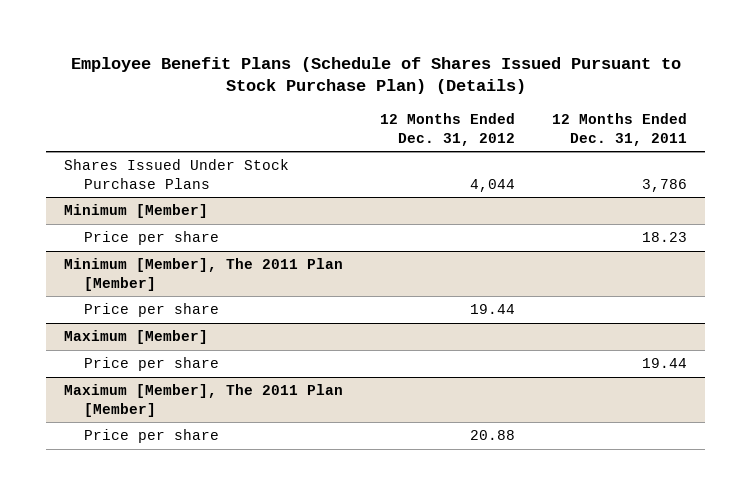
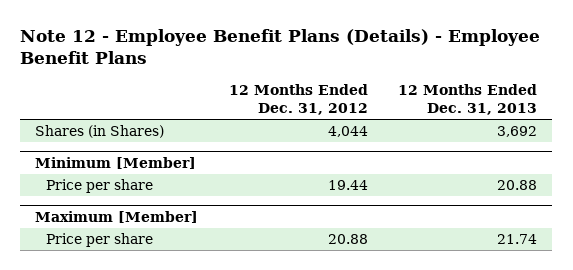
- Employee Benefit Plans (Schedule of Shares Issued Pursuant to Stock Purchase Plan) (Details)
+ Note 12 - Employee Benefit Plans (Details) - Employee Benefit Plans
- | 12 Months Ended Dec. 31, 2012 | 12 Months Ended Dec. 31, 2011
+ | 12 Months Ended Dec. 31, 2012 | 12 Months Ended Dec. 31, 2013
- Shares Issued Under Stock Purchase Plans | 4,044 | 3,786
+ Shares (in Shares) | 4,044 | 3,692
@ Minimum [Member]
- Price per share | | 18.23
- Minimum [Member], The 2011 Plan [Member]
@ Maximum [Member]
- Price per share | | 19.44
- Maximum [Member], The 2011 Plan [Member]

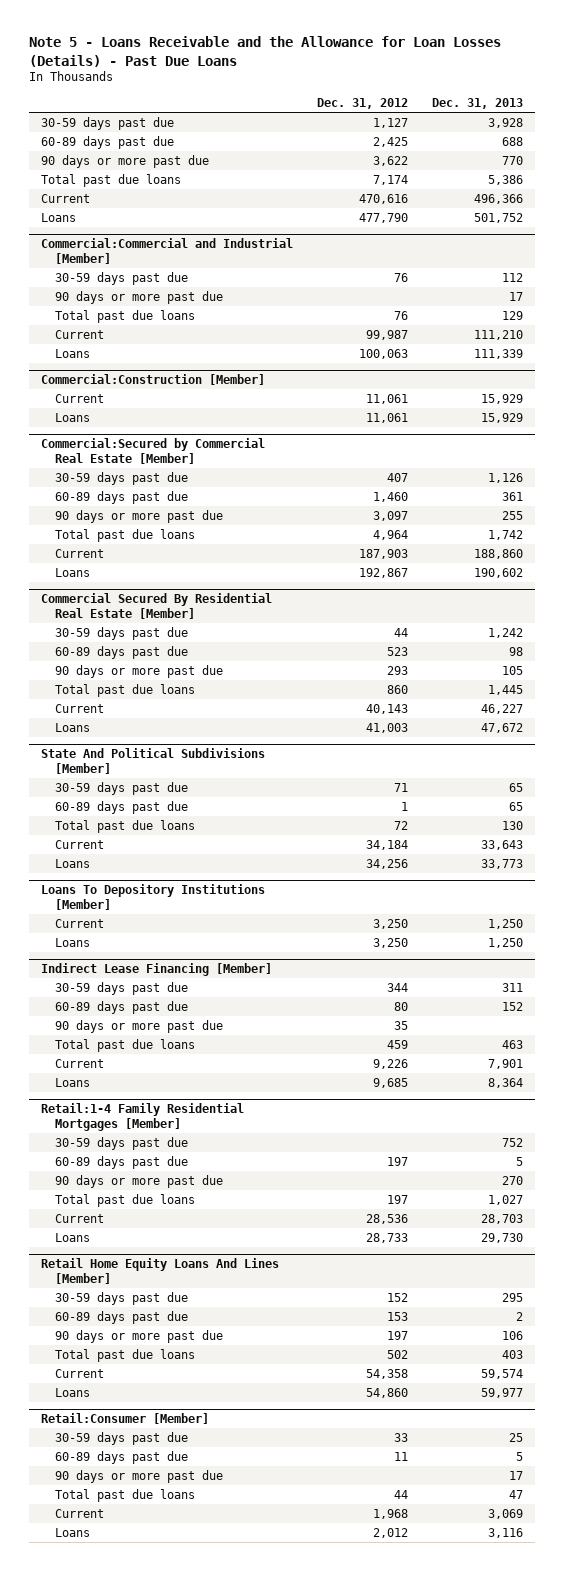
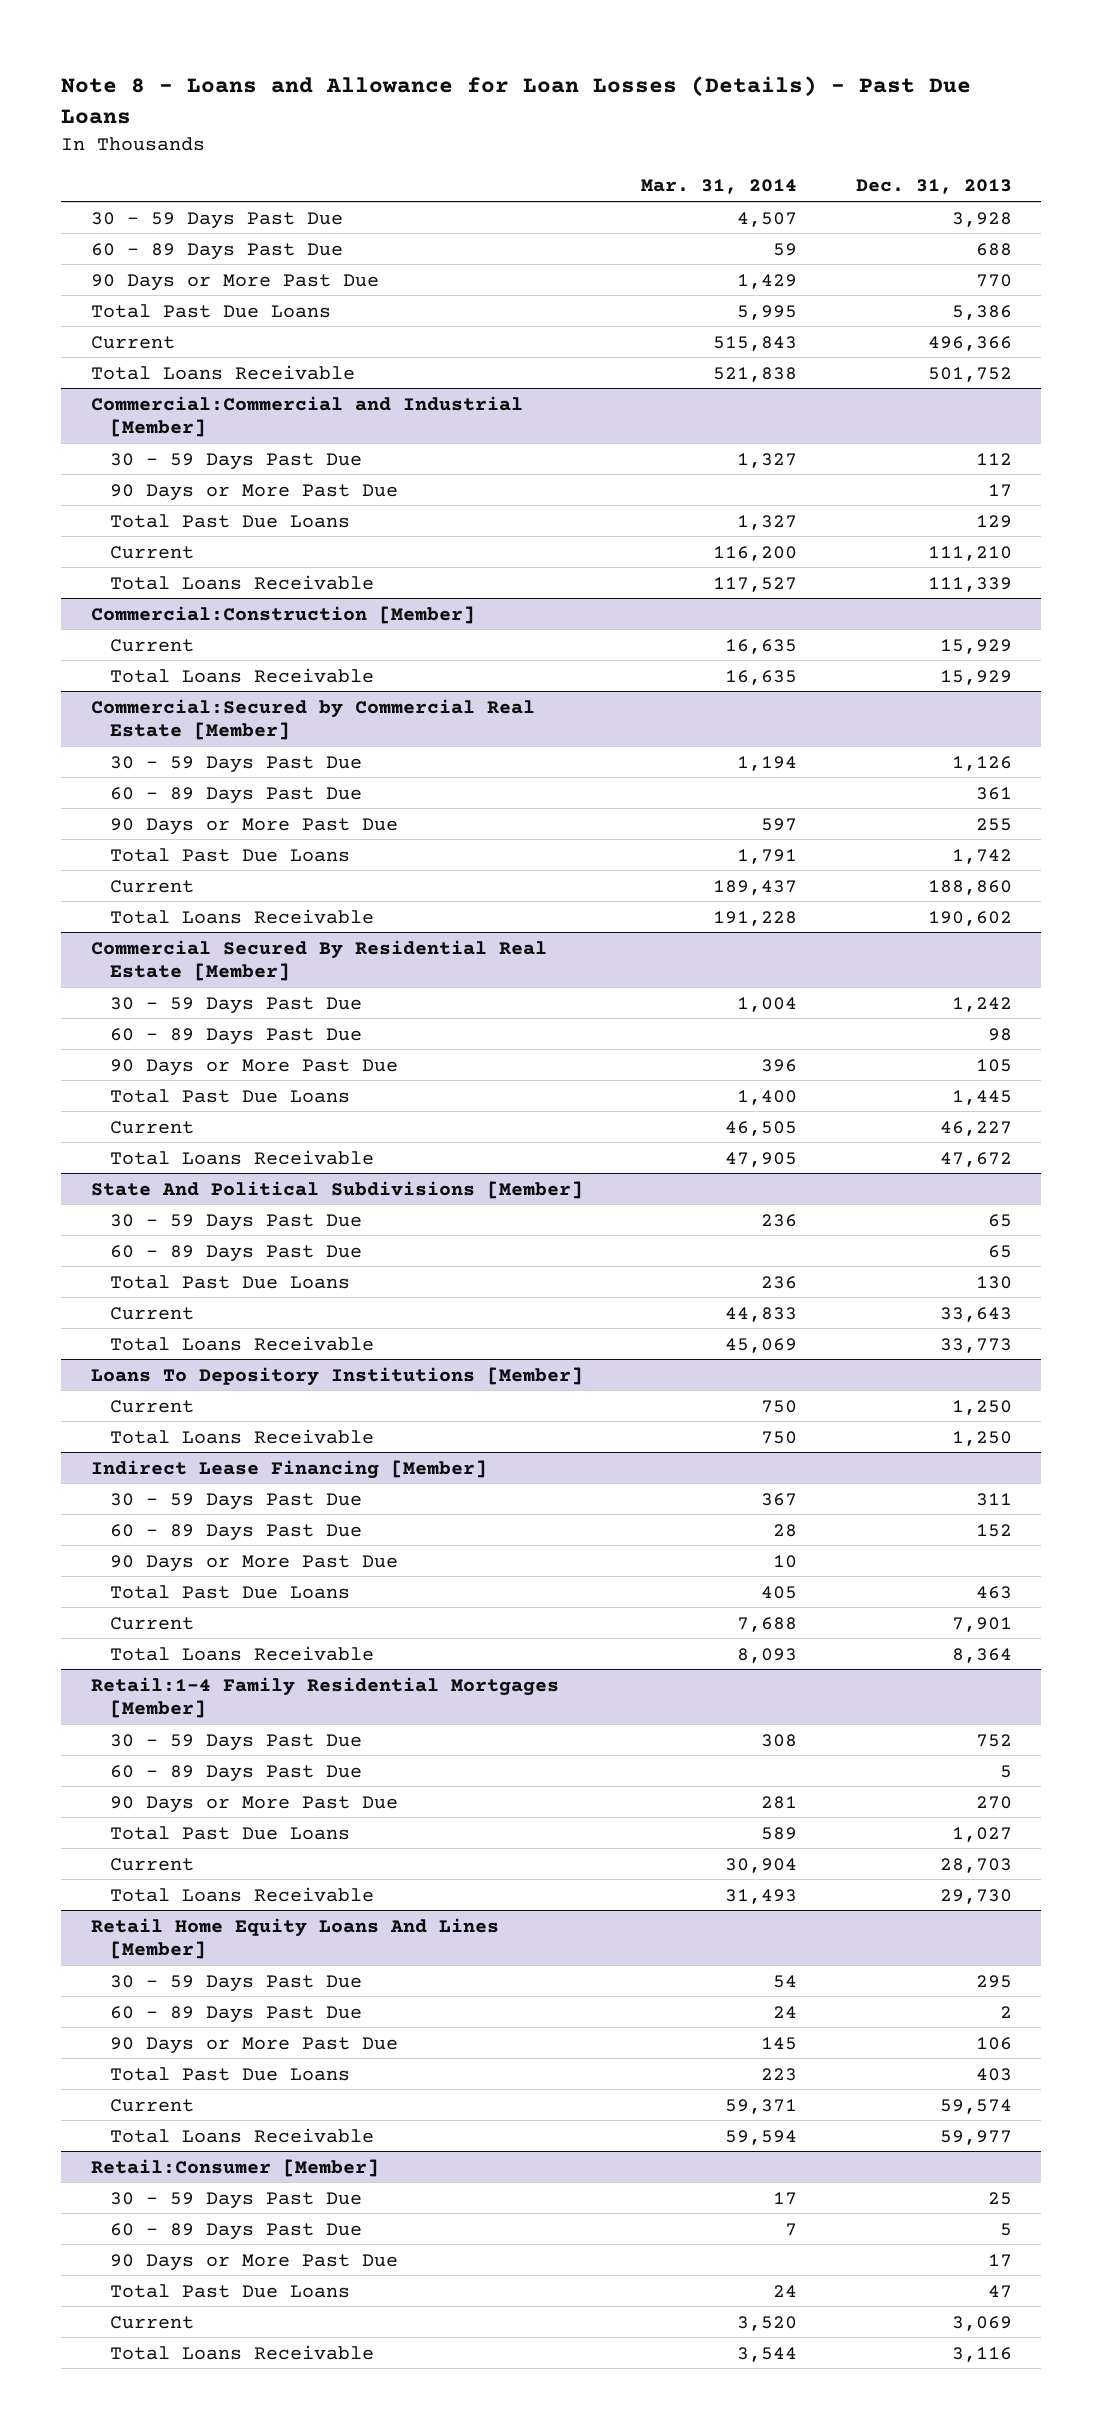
- Note 5 - Loans Receivable and the Allowance for Loan Losses (Details) - Past Due Loans
+ Note 8 - Loans and Allowance for Loan Losses (Details) - Past Due Loans
- | Dec. 31, 2012 | Dec. 31, 2013
+ | Mar. 31, 2014 | Dec. 31, 2013
- 30-59 days past due | 1,127 | 3,928
- 60-89 days past due | 2,425 | 688
- 90 days or more past due | 3,622 | 770
- Total past due loans | 7,174 | 5,386
+ 30 - 59 Days Past Due | 4,507 | 3,928
+ 60 - 89 Days Past Due | 59 | 688
+ 90 Days or More Past Due | 1,429 | 770
+ Total Past Due Loans | 5,995 | 5,386
- Loans | 477,790 | 501,752
+ Total Loans Receivable | 521,838 | 501,752
@ Commercial:Commercial and Industrial [Member]
- 30-59 days past due | 76 | 112
- 90 days or more past due | | 17
- Total past due loans | 76 | 129
+ 30 - 59 Days Past Due | 1,327 | 112
+ 90 Days or More Past Due | | 17
+ Total Past Due Loans | 1,327 | 129
- Loans | 100,063 | 111,339
+ Total Loans Receivable | 117,527 | 111,339
@ Commercial:Construction [Member]
- Loans | 11,061 | 15,929
+ Total Loans Receivable | 16,635 | 15,929
@ Commercial:Secured by Commercial Real Estate [Member]
- 30-59 days past due | 407 | 1,126
- 60-89 days past due | 1,460 | 361
- 90 days or more past due | 3,097 | 255
- Total past due loans | 4,964 | 1,742
+ 30 - 59 Days Past Due | 1,194 | 1,126
+ 60 - 89 Days Past Due | | 361
+ 90 Days or More Past Due | 597 | 255
+ Total Past Due Loans | 1,791 | 1,742
- Loans | 192,867 | 190,602
+ Total Loans Receivable | 191,228 | 190,602
@ Commercial Secured By Residential Real Estate [Member]
- 30-59 days past due | 44 | 1,242
- 60-89 days past due | 523 | 98
- 90 days or more past due | 293 | 105
- Total past due loans | 860 | 1,445
+ 30 - 59 Days Past Due | 1,004 | 1,242
+ 60 - 89 Days Past Due | | 98
+ 90 Days or More Past Due | 396 | 105
+ Total Past Due Loans | 1,400 | 1,445
- Loans | 41,003 | 47,672
+ Total Loans Receivable | 47,905 | 47,672
@ State And Political Subdivisions [Member]
- 30-59 days past due | 71 | 65
- 60-89 days past due | 1 | 65
- Total past due loans | 72 | 130
+ 30 - 59 Days Past Due | 236 | 65
+ 60 - 89 Days Past Due | | 65
+ Total Past Due Loans | 236 | 130
- Loans | 34,256 | 33,773
+ Total Loans Receivable | 45,069 | 33,773
@ Loans To Depository Institutions [Member]
- Loans | 3,250 | 1,250
+ Total Loans Receivable | 750 | 1,250
@ Indirect Lease Financing [Member]
- 30-59 days past due | 344 | 311
- 60-89 days past due | 80 | 152
- 90 days or more past due | 35 |
- Total past due loans | 459 | 463
+ 30 - 59 Days Past Due | 367 | 311
+ 60 - 89 Days Past Due | 28 | 152
+ 90 Days or More Past Due | 10 |
+ Total Past Due Loans | 405 | 463
- Loans | 9,685 | 8,364
+ Total Loans Receivable | 8,093 | 8,364
@ Retail:1-4 Family Residential Mortgages [Member]
- 30-59 days past due | | 752
- 60-89 days past due | 197 | 5
- 90 days or more past due | | 270
- Total past due loans | 197 | 1,027
+ 30 - 59 Days Past Due | 308 | 752
+ 60 - 89 Days Past Due | | 5
+ 90 Days or More Past Due | 281 | 270
+ Total Past Due Loans | 589 | 1,027
- Loans | 28,733 | 29,730
+ Total Loans Receivable | 31,493 | 29,730
@ Retail Home Equity Loans And Lines [Member]
- 30-59 days past due | 152 | 295
- 60-89 days past due | 153 | 2
- 90 days or more past due | 197 | 106
- Total past due loans | 502 | 403
+ 30 - 59 Days Past Due | 54 | 295
+ 60 - 89 Days Past Due | 24 | 2
+ 90 Days or More Past Due | 145 | 106
+ Total Past Due Loans | 223 | 403
- Loans | 54,860 | 59,977
+ Total Loans Receivable | 59,594 | 59,977
@ Retail:Consumer [Member]
- 30-59 days past due | 33 | 25
- 60-89 days past due | 11 | 5
- 90 days or more past due | | 17
- Total past due loans | 44 | 47
+ 30 - 59 Days Past Due | 17 | 25
+ 60 - 89 Days Past Due | 7 | 5
+ 90 Days or More Past Due | | 17
+ Total Past Due Loans | 24 | 47
- Loans | 2,012 | 3,116
+ Total Loans Receivable | 3,544 | 3,116

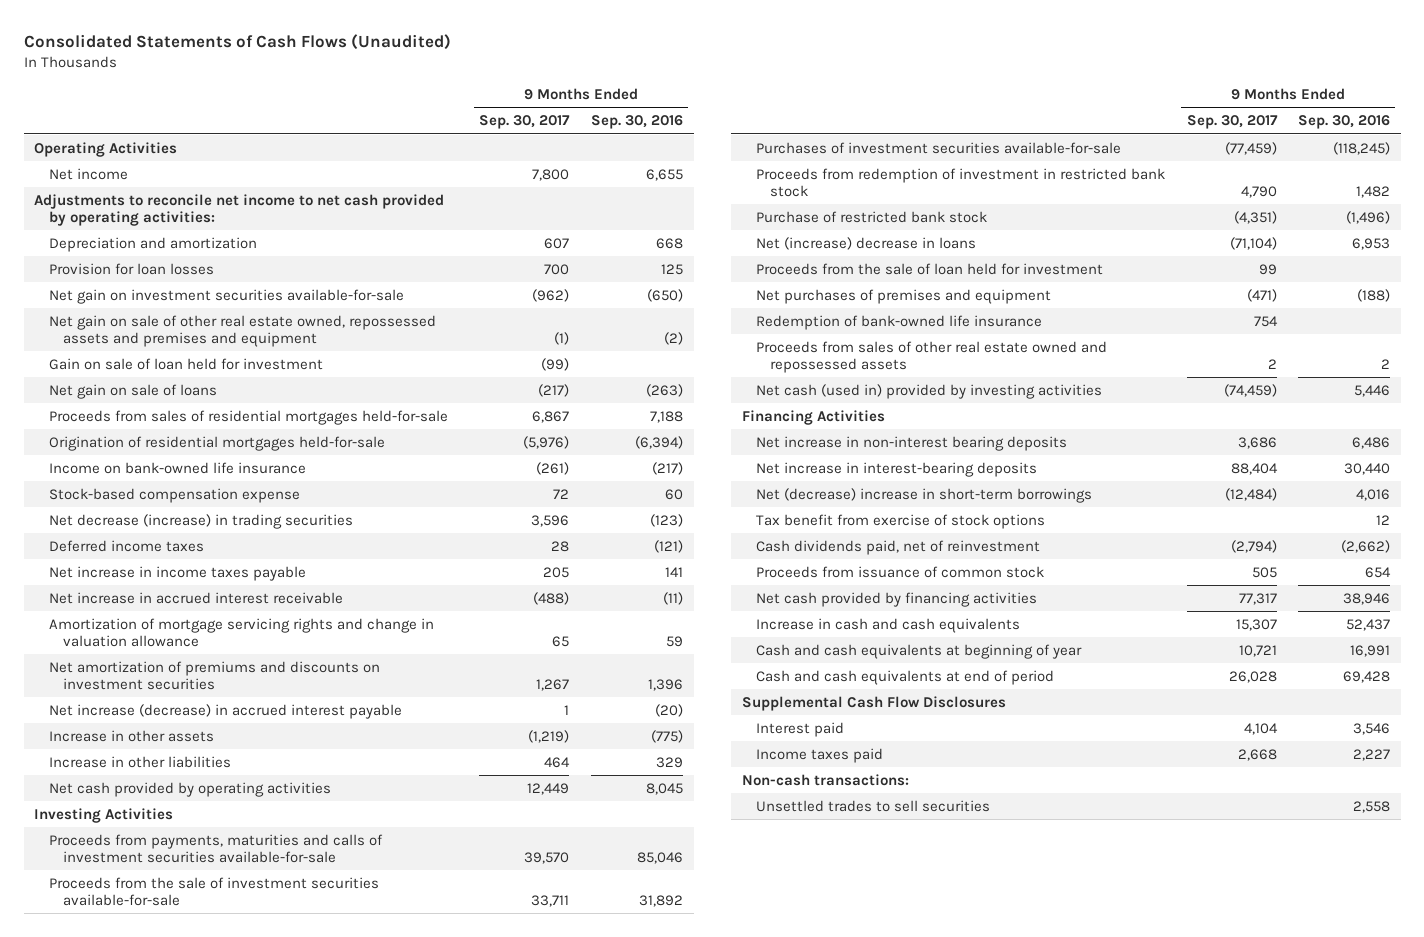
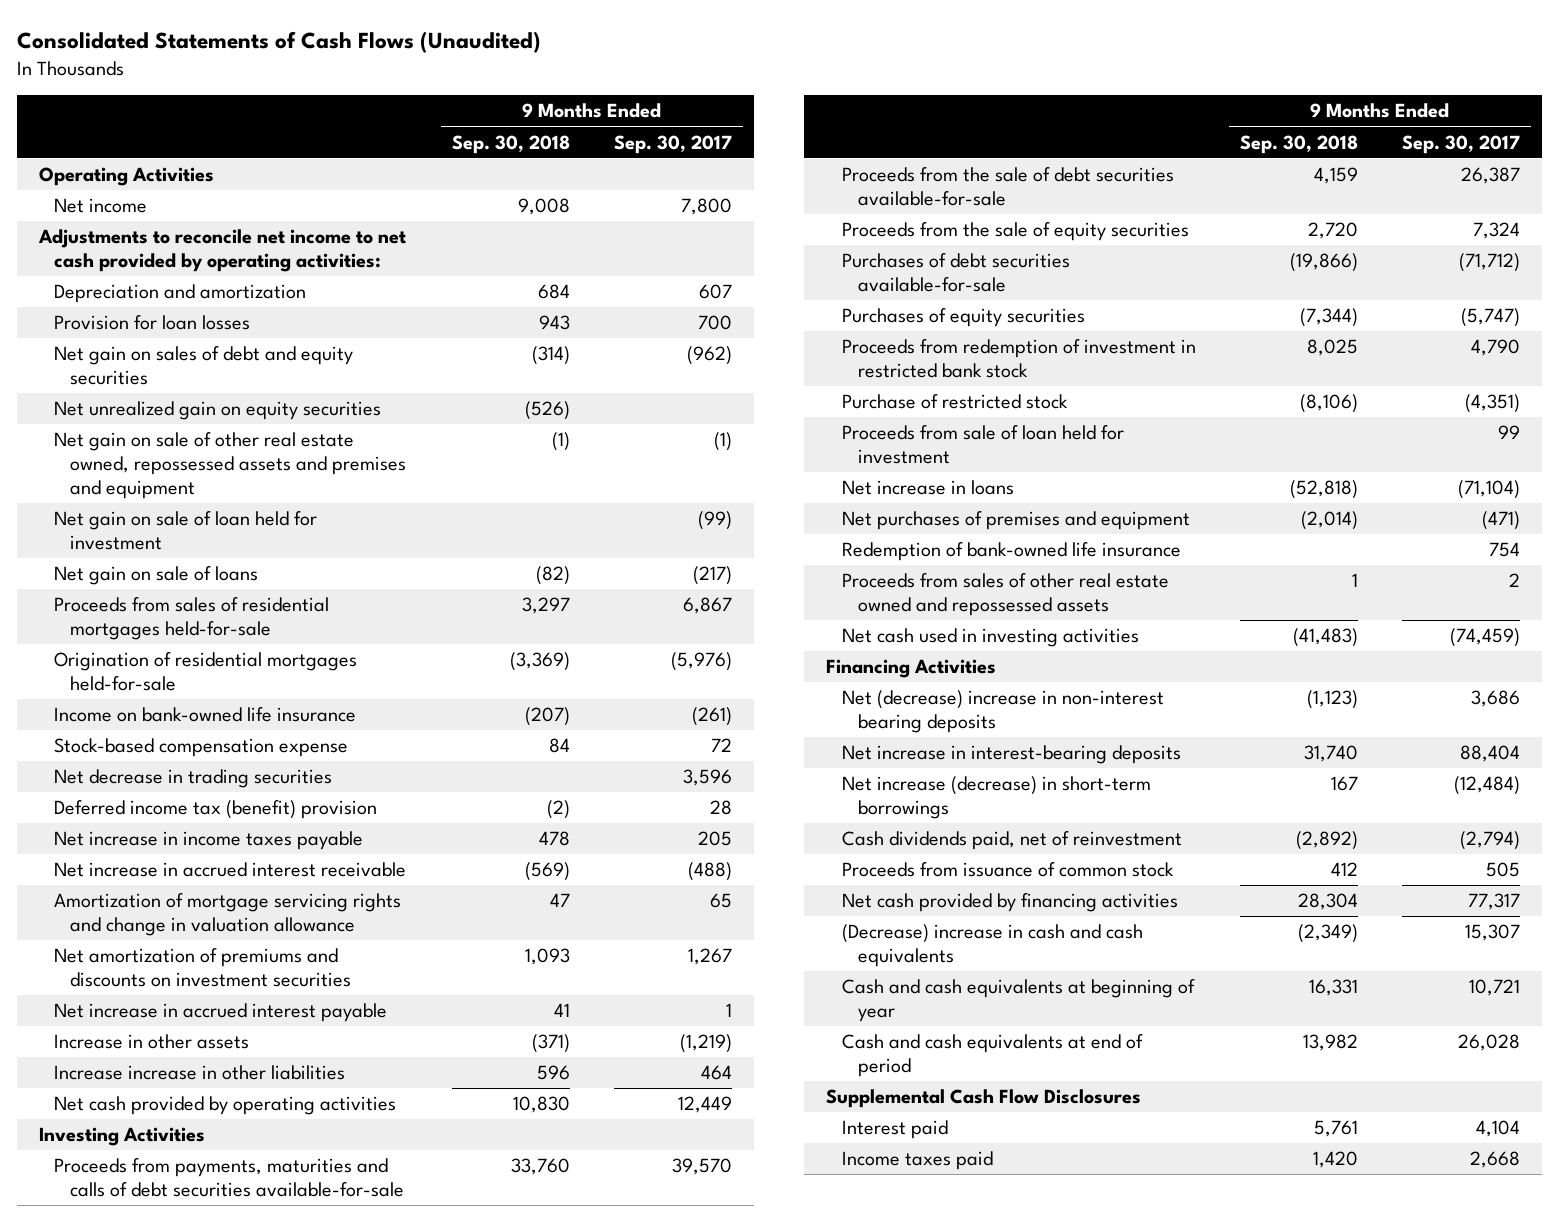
- | 9 Months Ended Sep. 30, 2017 | 9 Months Ended Sep. 30, 2016
+ | 9 Months Ended Sep. 30, 2018 | 9 Months Ended Sep. 30, 2017
- Net gain on investment securities available-for-sale | (962) | (650)
+ Net gain on sales of debt and equity securities | (314) | (962)
+ Net unrealized gain on equity securities | (526) |
- Gain on sale of loan held for investment | (99) |
+ Net gain on sale of loan held for investment | | (99)
- Net decrease (increase) in trading securities | 3,596 | (123)
- Deferred income taxes | 28 | (121)
+ Net decrease in trading securities | | 3,596
+ Deferred income tax (benefit) provision | (2) | 28
- Net increase (decrease) in accrued interest payable | 1 | (20)
+ Net increase in accrued interest payable | 41 | 1
- Increase in other liabilities | 464 | 329
+ Increase increase in other liabilities | 596 | 464
- Proceeds from payments, maturities and calls of investment securities available-for-sale | 39,570 | 85,046
- Proceeds from the sale of investment securities available-for-sale | 33,711 | 31,892
- Purchases of investment securities available-for-sale | (77,459) | (118,245)
+ Proceeds from payments, maturities and calls of debt securities available-for-sale | 33,760 | 39,570
+ Proceeds from the sale of debt securities available-for-sale | 4,159 | 26,387
+ Proceeds from the sale of equity securities | 2,720 | 7,324
+ Purchases of debt securities available-for-sale | (19,866) | (71,712)
+ Purchases of equity securities | (7,344) | (5,747)
- Purchase of restricted bank stock | (4,351) | (1,496)
- Net (increase) decrease in loans | (71,104) | 6,953
- Proceeds from the sale of loan held for investment | 99 |
+ Purchase of restricted stock | (8,106) | (4,351)
+ Proceeds from sale of loan held for investment | | 99
+ Net increase in loans | (52,818) | (71,104)
- Net cash (used in) provided by investing activities | (74,459) | 5,446
+ Net cash used in investing activities | (41,483) | (74,459)
- Net increase in non-interest bearing deposits | 3,686 | 6,486
+ Net (decrease) increase in non-interest bearing deposits | (1,123) | 3,686
- Net (decrease) increase in short-term borrowings | (12,484) | 4,016
- Tax benefit from exercise of stock options | | 12
+ Net increase (decrease) in short-term borrowings | 167 | (12,484)
- Increase in cash and cash equivalents | 15,307 | 52,437
+ (Decrease) increase in cash and cash equivalents | (2,349) | 15,307
- Non-cash transactions:
- Unsettled trades to sell securities | | 2,558

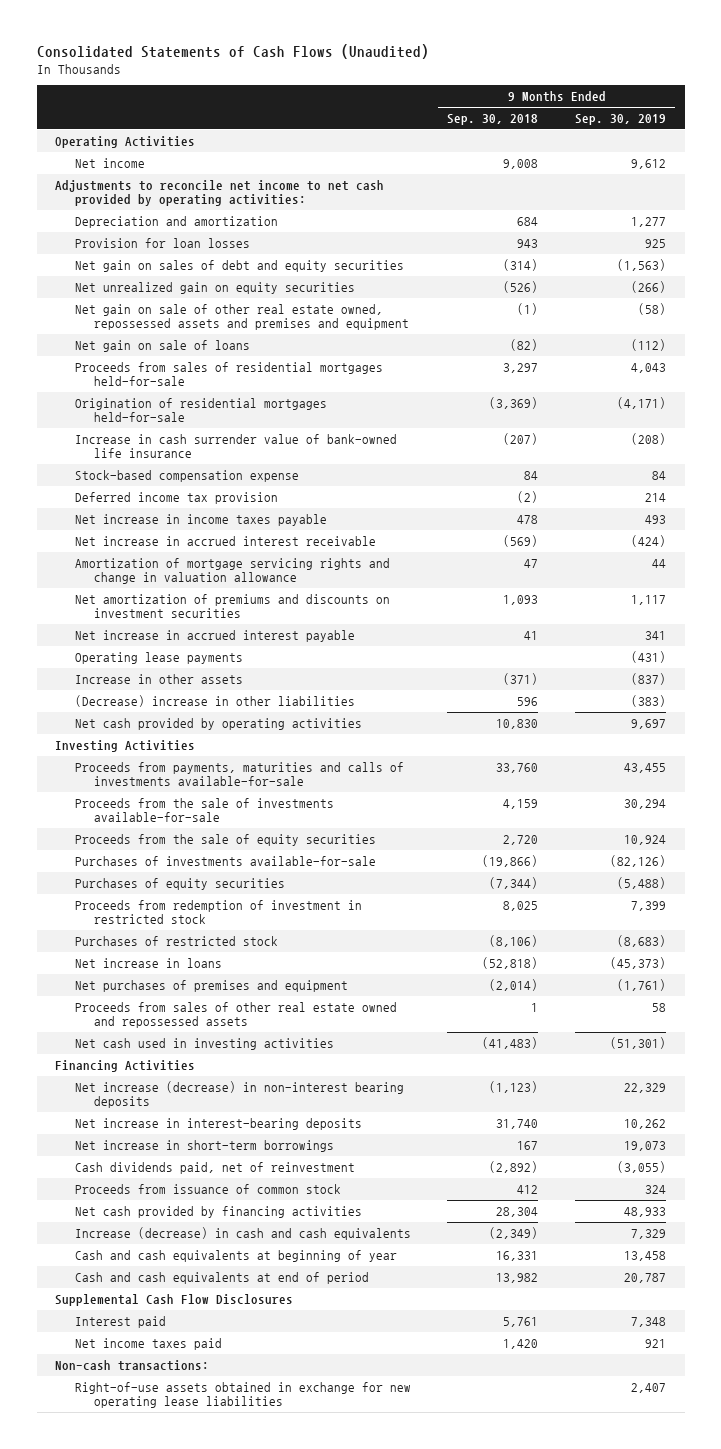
- | 9 Months Ended Sep. 30, 2018 | 9 Months Ended Sep. 30, 2017
+ | 9 Months Ended Sep. 30, 2018 | 9 Months Ended Sep. 30, 2019
- Net gain on sale of loan held for investment | | (99)
- Income on bank-owned life insurance | (207) | (261)
+ Increase in cash surrender value of bank-owned life insurance | (207) | (208)
- Net decrease in trading securities | | 3,596
- Deferred income tax (benefit) provision | (2) | 28
+ Deferred income tax provision | (2) | 214
+ Operating lease payments | | (431)
- Increase increase in other liabilities | 596 | 464
+ (Decrease) increase in other liabilities | 596 | (383)
- Proceeds from payments, maturities and calls of debt securities available-for-sale | 33,760 | 39,570
- Proceeds from the sale of debt securities available-for-sale | 4,159 | 26,387
+ Proceeds from payments, maturities and calls of investments available-for-sale | 33,760 | 43,455
+ Proceeds from the sale of investments available-for-sale | 4,159 | 30,294
- Purchases of debt securities available-for-sale | (19,866) | (71,712)
+ Purchases of investments available-for-sale | (19,866) | (82,126)
- Proceeds from redemption of investment in restricted bank stock | 8,025 | 4,790
- Purchase of restricted stock | (8,106) | (4,351)
- Proceeds from sale of loan held for investment | | 99
+ Proceeds from redemption of investment in restricted stock | 8,025 | 7,399
+ Purchases of restricted stock | (8,106) | (8,683)
- Redemption of bank-owned life insurance | | 754
- Net (decrease) increase in non-interest bearing deposits | (1,123) | 3,686
+ Net increase (decrease) in non-interest bearing deposits | (1,123) | 22,329
- Net increase (decrease) in short-term borrowings | 167 | (12,484)
+ Net increase in short-term borrowings | 167 | 19,073
- (Decrease) increase in cash and cash equivalents | (2,349) | 15,307
+ Increase (decrease) in cash and cash equivalents | (2,349) | 7,329
- Income taxes paid | 1,420 | 2,668
+ Net income taxes paid | 1,420 | 921
+ Non-cash transactions:
+ Right-of-use assets obtained in exchange for new operating lease liabilities | | 2,407

